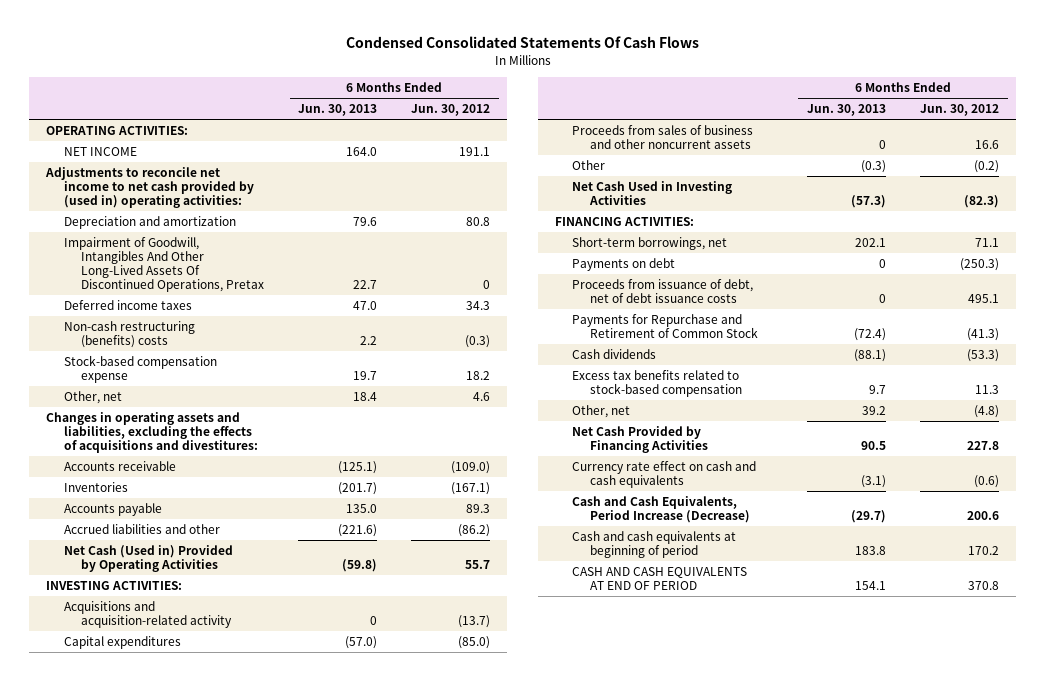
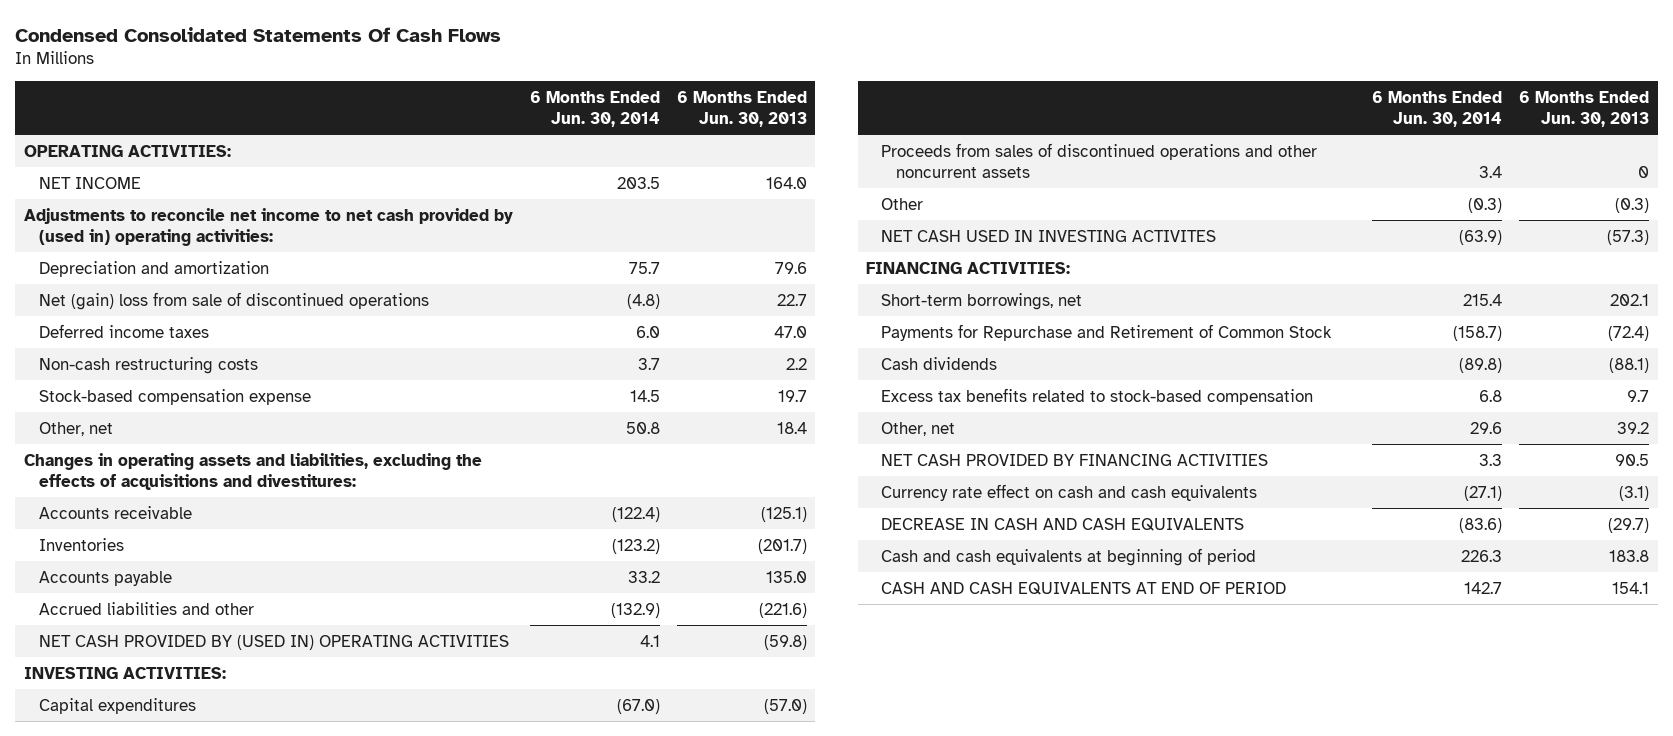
- | 6 Months Ended Jun. 30, 2013 | 6 Months Ended Jun. 30, 2012
+ | 6 Months Ended Jun. 30, 2014 | 6 Months Ended Jun. 30, 2013
- Impairment of Goodwill, Intangibles And Other Long-Lived Assets Of Discontinued Operations, Pretax | 22.7 | 0
+ Net (gain) loss from sale of discontinued operations | (4.8) | 22.7
- Non-cash restructuring (benefits) costs | 2.2 | (0.3)
+ Non-cash restructuring costs | 3.7 | 2.2
- Net Cash (Used in) Provided by Operating Activities | (59.8) | 55.7
+ NET CASH PROVIDED BY (USED IN) OPERATING ACTIVITIES | 4.1 | (59.8)
- Acquisitions and acquisition-related activity | 0 | (13.7)
- Proceeds from sales of business and other noncurrent assets | 0 | 16.6
+ Proceeds from sales of discontinued operations and other noncurrent assets | 3.4 | 0
- Net Cash Used in Investing Activities | (57.3) | (82.3)
+ NET CASH USED IN INVESTING ACTIVITES | (63.9) | (57.3)
- Payments on debt | 0 | (250.3)
- Proceeds from issuance of debt, net of debt issuance costs | 0 | 495.1
- Net Cash Provided by Financing Activities | 90.5 | 227.8
+ NET CASH PROVIDED BY FINANCING ACTIVITIES | 3.3 | 90.5
- Cash and Cash Equivalents, Period Increase (Decrease) | (29.7) | 200.6
+ DECREASE IN CASH AND CASH EQUIVALENTS | (83.6) | (29.7)

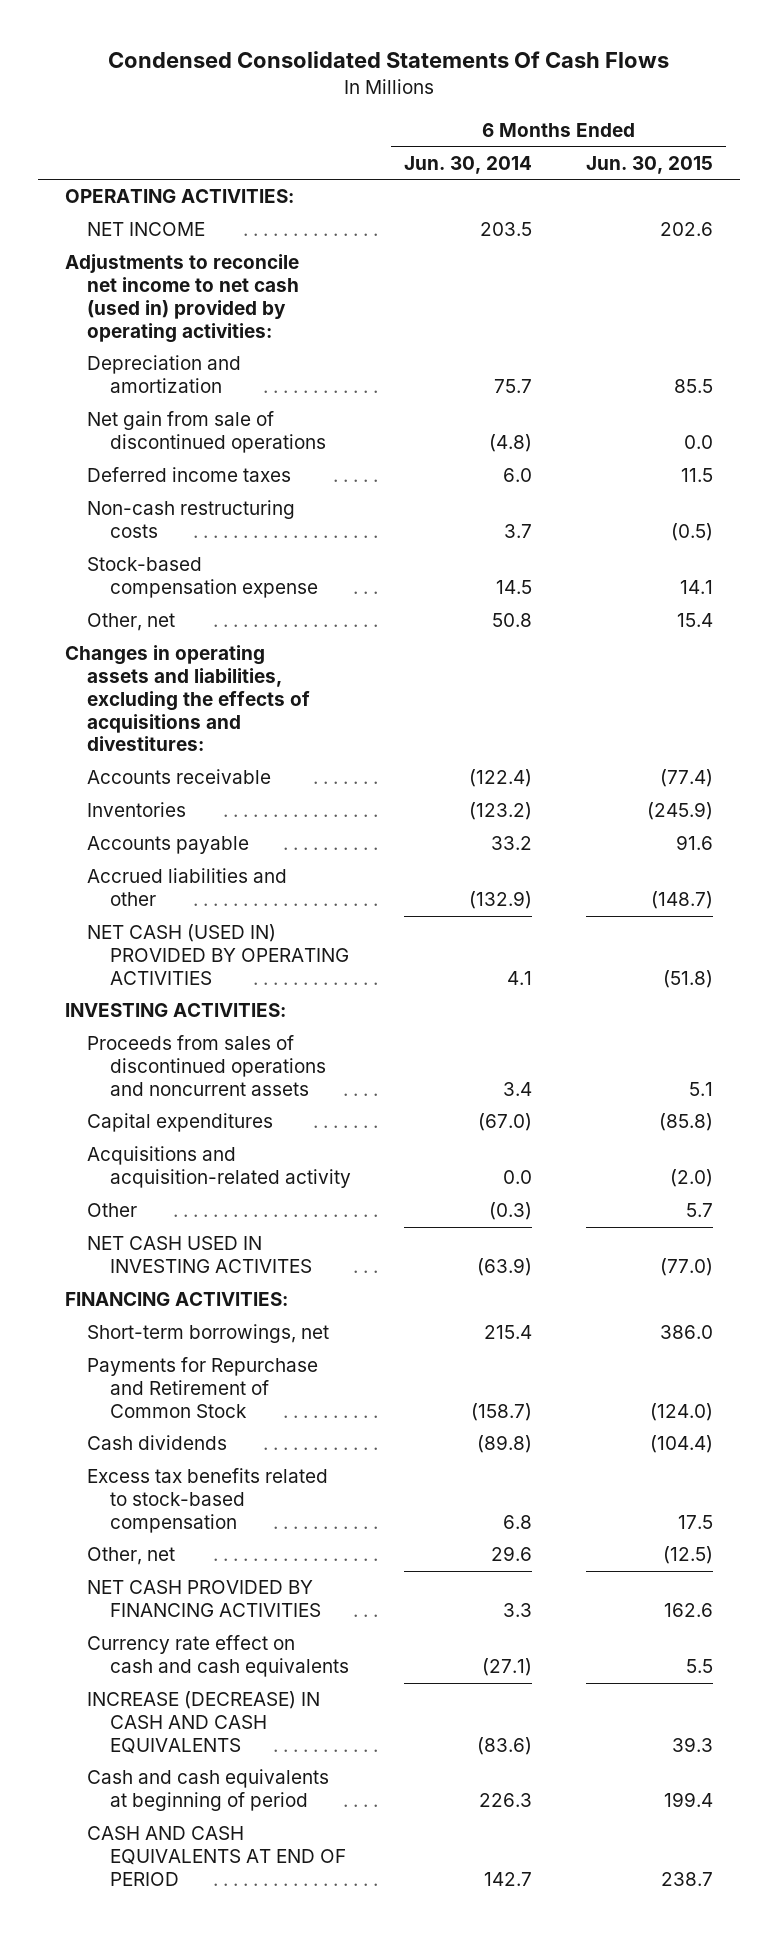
- | 6 Months Ended Jun. 30, 2014 | 6 Months Ended Jun. 30, 2013
+ | 6 Months Ended Jun. 30, 2014 | 6 Months Ended Jun. 30, 2015
- Adjustments to reconcile net income to net cash provided by (used in) operating activities:
+ Adjustments to reconcile net income to net cash (used in) provided by operating activities:
- Net (gain) loss from sale of discontinued operations | (4.8) | 22.7
+ Net gain from sale of discontinued operations | (4.8) | 0.0
- NET CASH PROVIDED BY (USED IN) OPERATING ACTIVITIES | 4.1 | (59.8)
+ NET CASH (USED IN) PROVIDED BY OPERATING ACTIVITIES | 4.1 | (51.8)
+ Proceeds from sales of discontinued operations and noncurrent assets | 3.4 | 5.1
- Proceeds from sales of discontinued operations and other noncurrent assets | 3.4 | 0
+ Acquisitions and acquisition-related activity | 0.0 | (2.0)
- DECREASE IN CASH AND CASH EQUIVALENTS | (83.6) | (29.7)
+ INCREASE (DECREASE) IN CASH AND CASH EQUIVALENTS | (83.6) | 39.3

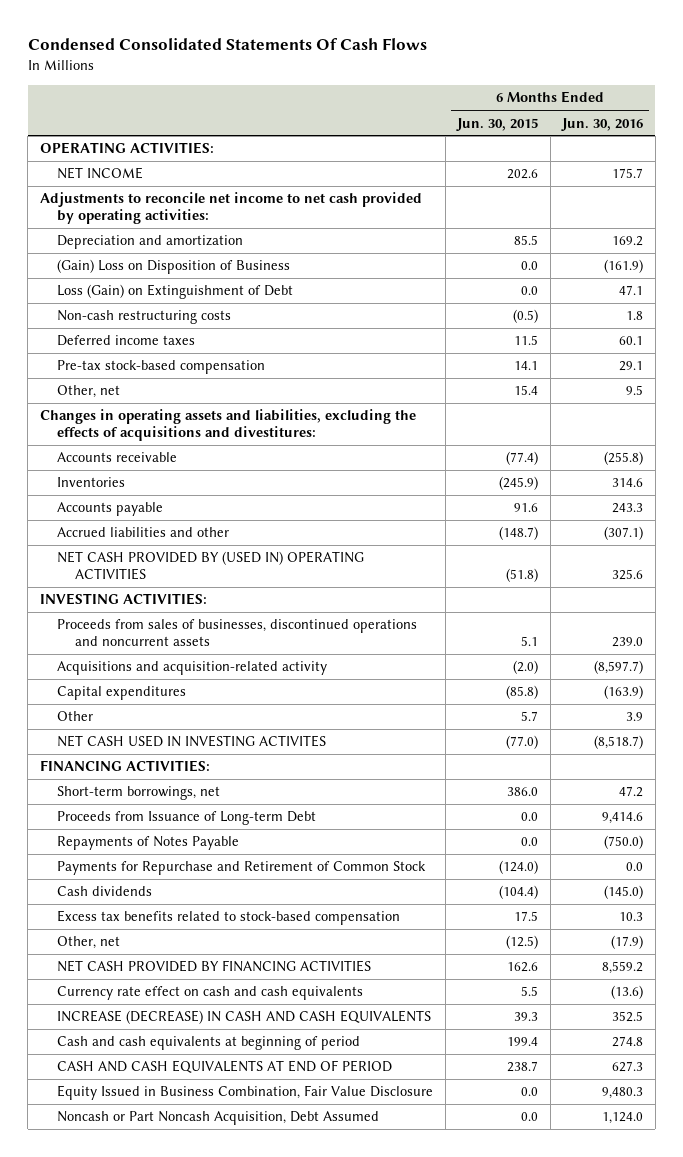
- | 6 Months Ended Jun. 30, 2014 | 6 Months Ended Jun. 30, 2015
+ | 6 Months Ended Jun. 30, 2015 | 6 Months Ended Jun. 30, 2016
- Adjustments to reconcile net income to net cash (used in) provided by operating activities:
+ Adjustments to reconcile net income to net cash provided by operating activities:
- Net gain from sale of discontinued operations | (4.8) | 0.0
+ (Gain) Loss on Disposition of Business | 0.0 | (161.9)
+ Loss (Gain) on Extinguishment of Debt | 0.0 | 47.1
- Stock-based compensation expense | 14.5 | 14.1
moved down: Deferred income taxes | 11.5 | 60.1
+ Pre-tax stock-based compensation | 14.1 | 29.1
- NET CASH (USED IN) PROVIDED BY OPERATING ACTIVITIES | 4.1 | (51.8)
+ NET CASH PROVIDED BY (USED IN) OPERATING ACTIVITIES | (51.8) | 325.6
- Proceeds from sales of discontinued operations and noncurrent assets | 3.4 | 5.1
+ Proceeds from sales of businesses, discontinued operations and noncurrent assets | 5.1 | 239.0
moved down: Capital expenditures | (85.8) | (163.9)
+ Proceeds from Issuance of Long-term Debt | 0.0 | 9,414.6
+ Repayments of Notes Payable | 0.0 | (750.0)
+ Equity Issued in Business Combination, Fair Value Disclosure | 0.0 | 9,480.3
+ Noncash or Part Noncash Acquisition, Debt Assumed | 0.0 | 1,124.0

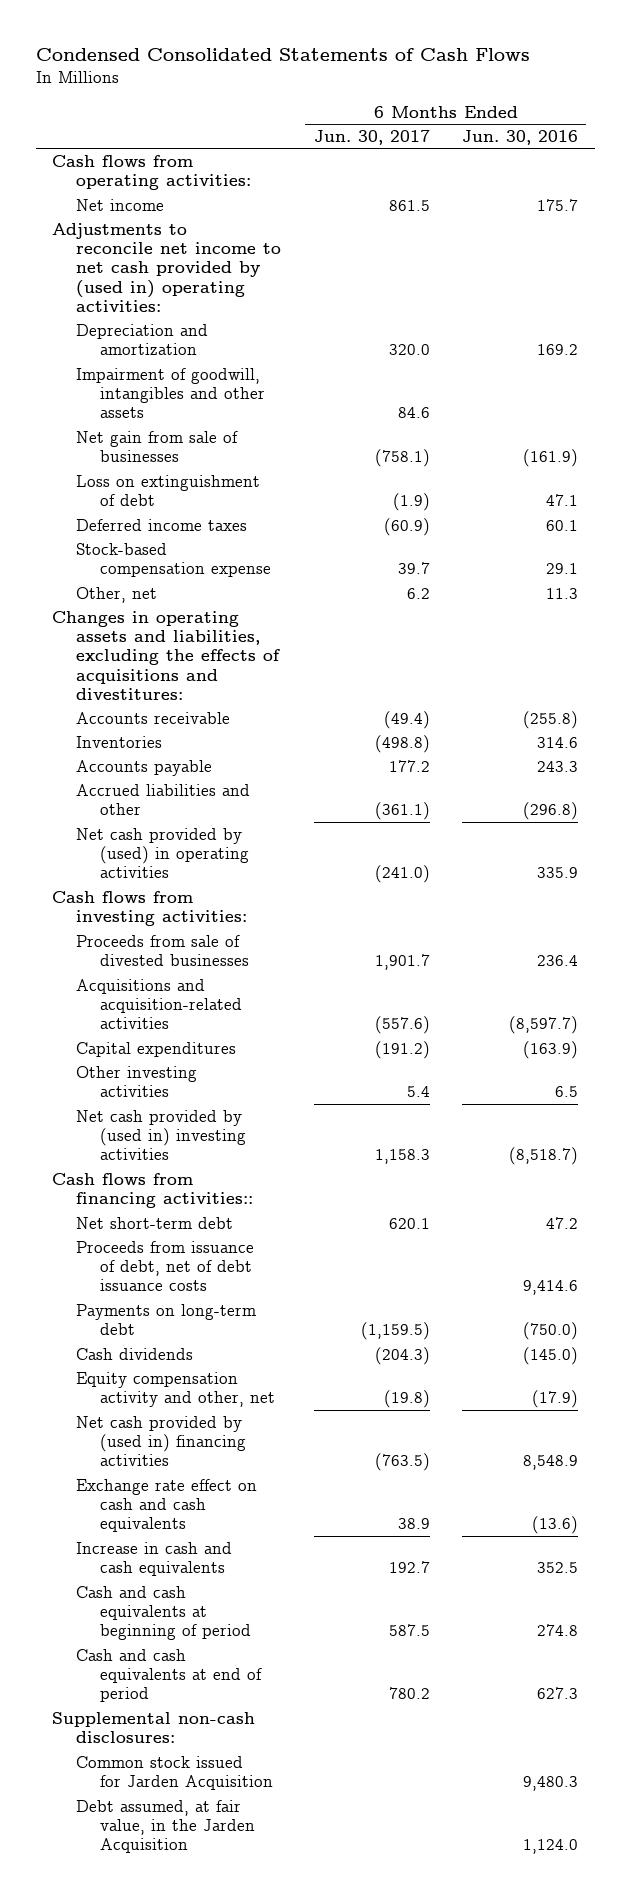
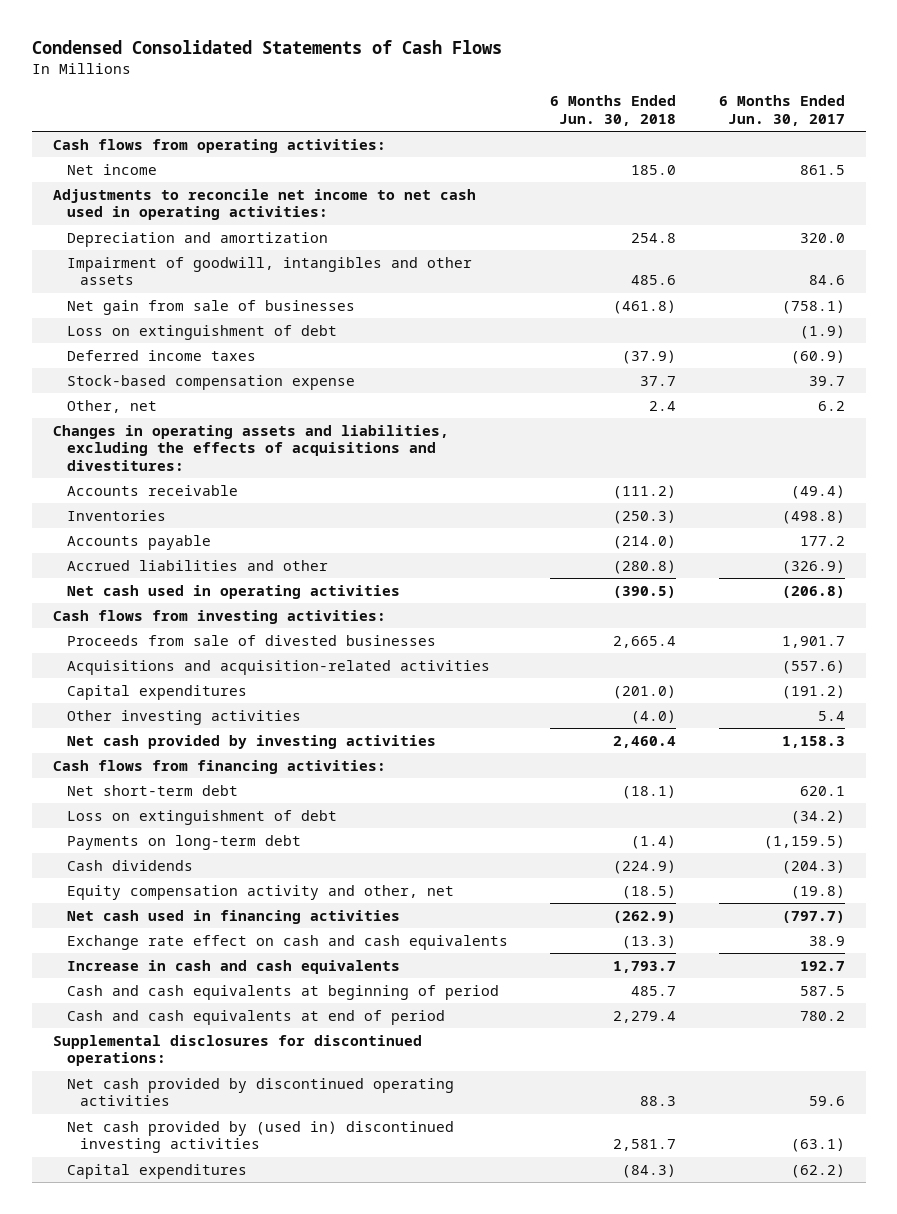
- | 6 Months Ended Jun. 30, 2017 | 6 Months Ended Jun. 30, 2016
+ | 6 Months Ended Jun. 30, 2018 | 6 Months Ended Jun. 30, 2017
- Adjustments to reconcile net income to net cash provided by (used in) operating activities:
+ Adjustments to reconcile net income to net cash used in operating activities:
- Accrued liabilities and other | (361.1) | (296.8)
- Net cash provided by (used) in operating activities | (241.0) | 335.9
+ Accrued liabilities and other | (280.8) | (326.9)
+ Net cash used in operating activities | (390.5) | (206.8)
- Net cash provided by (used in) investing activities | 1,158.3 | (8,518.7)
- Cash flows from financing activities::
+ Net cash provided by investing activities | 2,460.4 | 1,158.3
+ Cash flows from financing activities:
- Proceeds from issuance of debt, net of debt issuance costs | | 9,414.6
+ Loss on extinguishment of debt | | (34.2)
- Net cash provided by (used in) financing activities | (763.5) | 8,548.9
+ Net cash used in financing activities | (262.9) | (797.7)
- Supplemental non-cash disclosures:
- Common stock issued for Jarden Acquisition | | 9,480.3
- Debt assumed, at fair value, in the Jarden Acquisition | | 1,124.0
+ Supplemental disclosures for discontinued operations:
+ Net cash provided by discontinued operating activities | 88.3 | 59.6
+ Net cash provided by (used in) discontinued investing activities | 2,581.7 | (63.1)
+ Capital expenditures | (84.3) | (62.2)

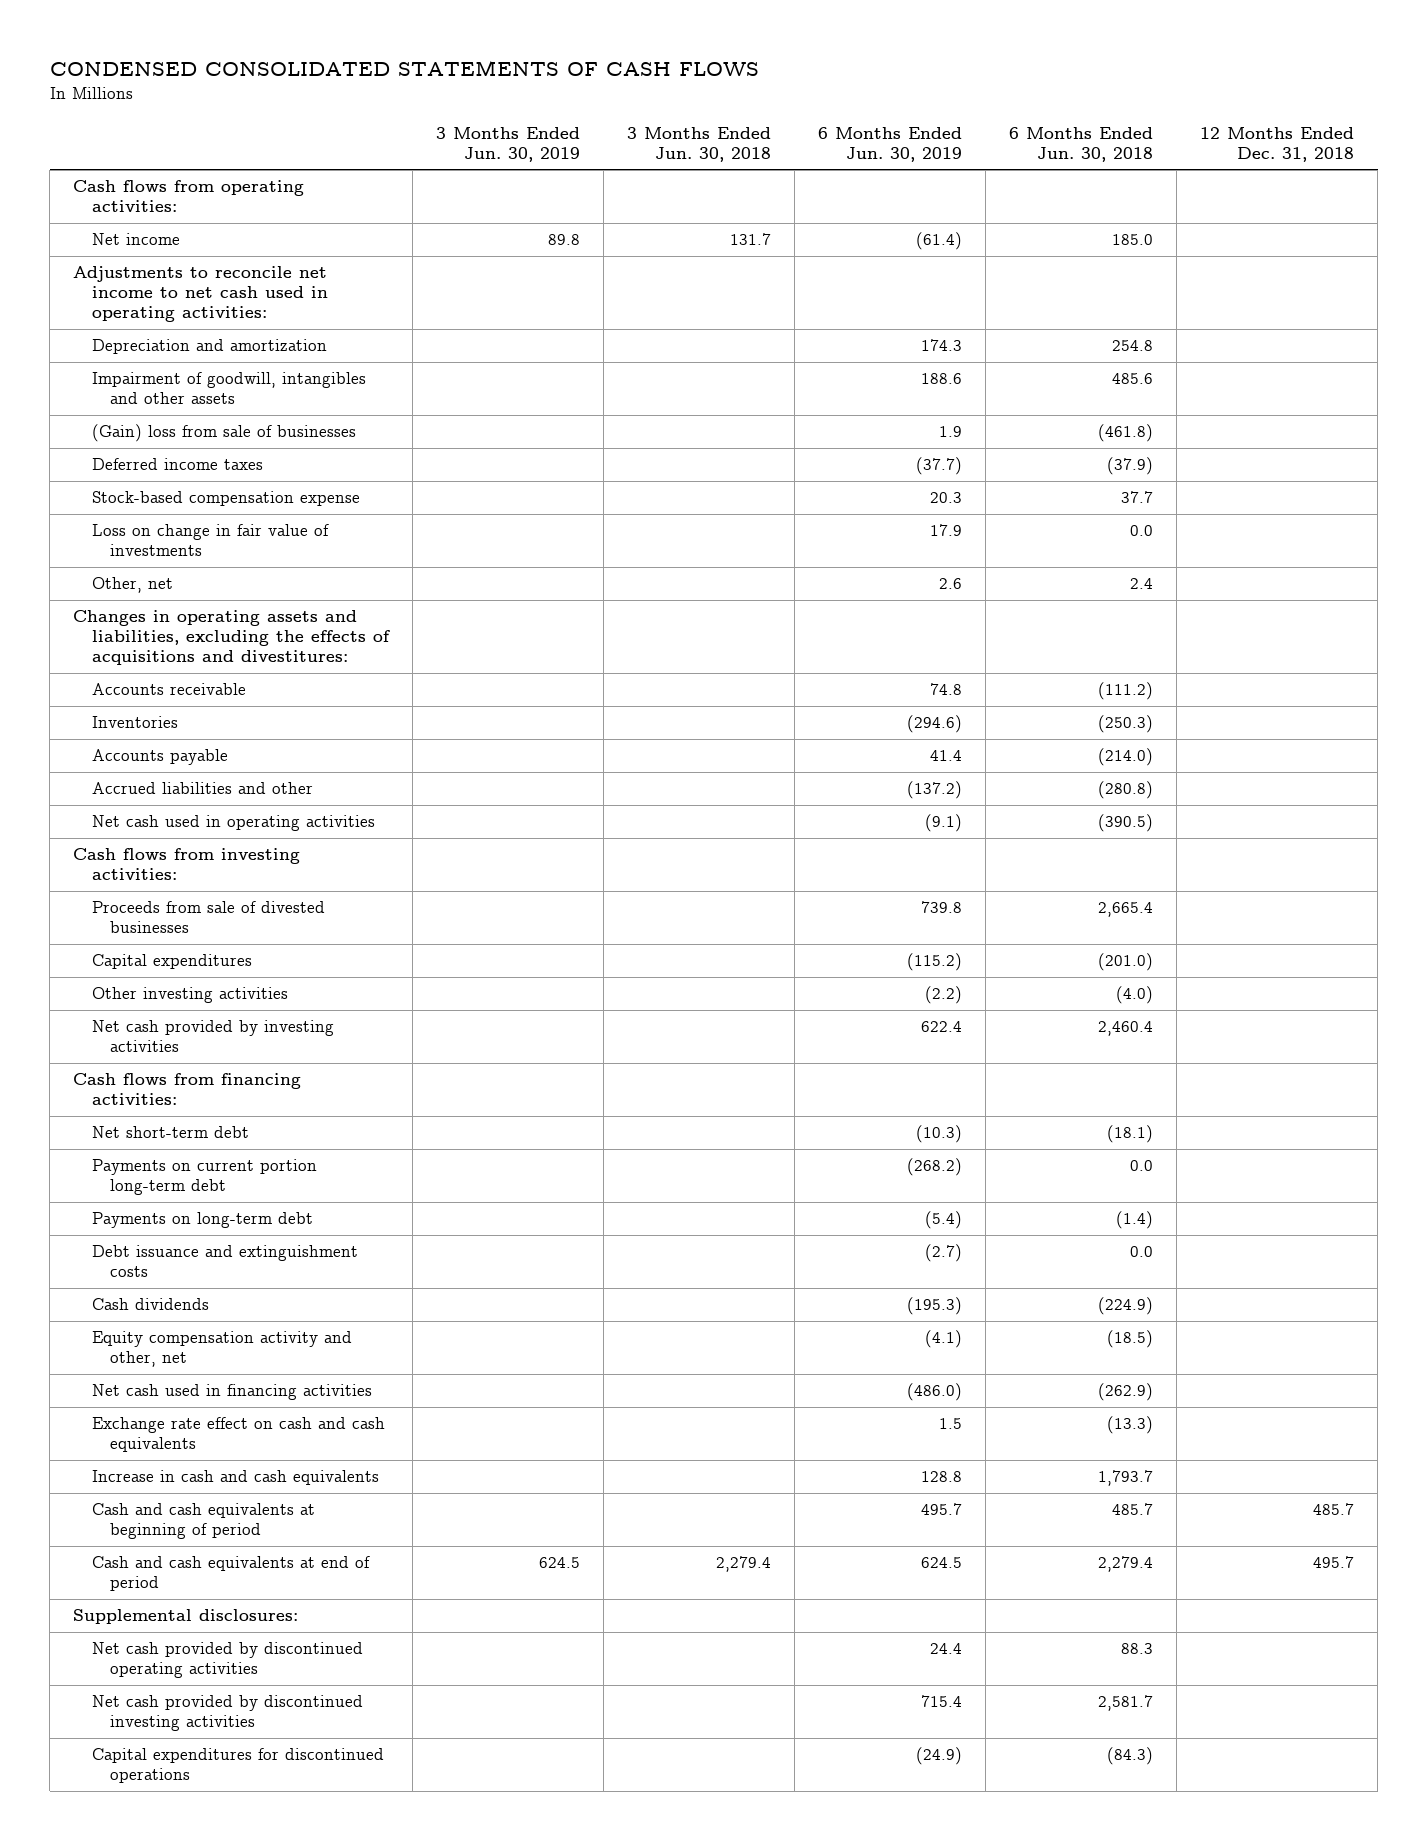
- Condensed Consolidated Statements of Cash Flows
+ CONDENSED CONSOLIDATED STATEMENTS OF CASH FLOWS
- | 6 Months Ended Jun. 30, 2018 | 6 Months Ended Jun. 30, 2017
+ | 3 Months Ended Jun. 30, 2019 | 3 Months Ended Jun. 30, 2018 | 6 Months Ended Jun. 30, 2019 | 6 Months Ended Jun. 30, 2018 | 12 Months Ended Dec. 31, 2018
- Net gain from sale of businesses | (461.8) | (758.1)
- Loss on extinguishment of debt | | (1.9)
+ (Gain) loss from sale of businesses | | | 1.9 | (461.8) |
+ Loss on change in fair value of investments | | | 17.9 | 0.0 |
- Acquisitions and acquisition-related activities | | (557.6)
- Loss on extinguishment of debt | | (34.2)
+ Payments on current portion long-term debt | | | (268.2) | 0.0 |
+ Debt issuance and extinguishment costs | | | (2.7) | 0.0 |
- Supplemental disclosures for discontinued operations:
+ Supplemental disclosures:
- Net cash provided by (used in) discontinued investing activities | 2,581.7 | (63.1)
- Capital expenditures | (84.3) | (62.2)
+ Net cash provided by discontinued investing activities | | | 715.4 | 2,581.7 |
+ Capital expenditures for discontinued operations | | | (24.9) | (84.3) |

